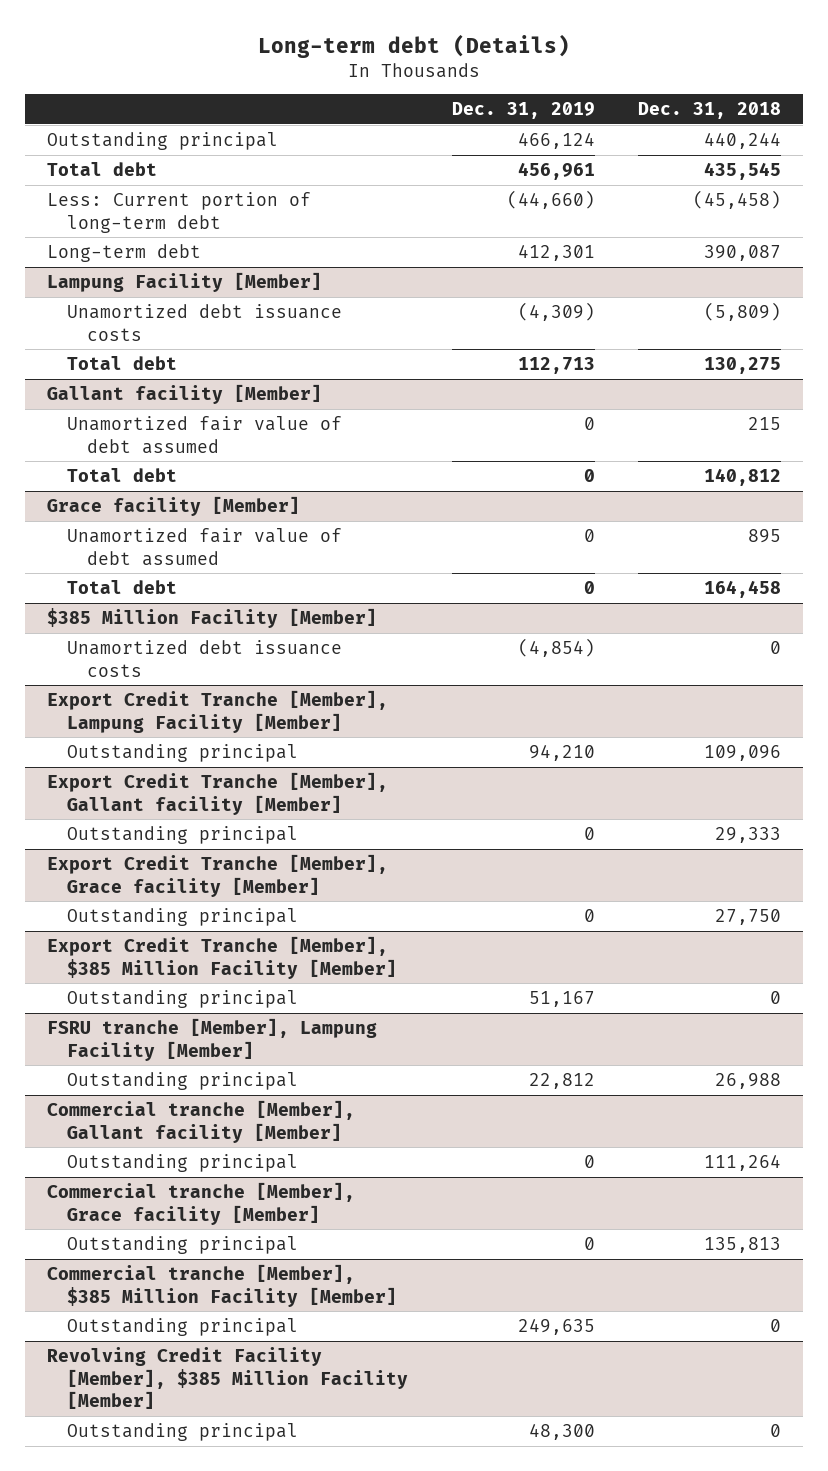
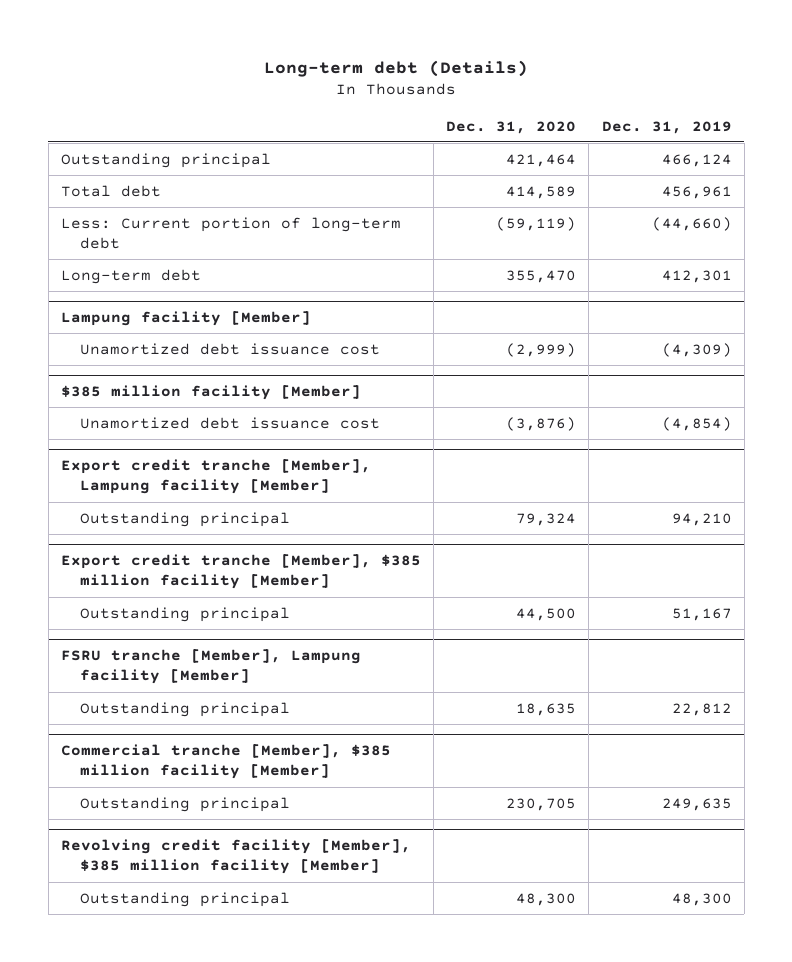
- | Dec. 31, 2019 | Dec. 31, 2018
+ | Dec. 31, 2020 | Dec. 31, 2019
- Lampung Facility [Member]
- Unamortized debt issuance costs | (4,309) | (5,809)
- Total debt | 112,713 | 130,275
- Gallant facility [Member]
- Unamortized fair value of debt assumed | 0 | 215
- Total debt | 0 | 140,812
- Grace facility [Member]
- Unamortized fair value of debt assumed | 0 | 895
- Total debt | 0 | 164,458
- $385 Million Facility [Member]
- Unamortized debt issuance costs | (4,854) | 0
- Export Credit Tranche [Member], Lampung Facility [Member]
+ Lampung facility [Member]
+ Unamortized debt issuance cost | (2,999) | (4,309)
+ $385 million facility [Member]
+ Unamortized debt issuance cost | (3,876) | (4,854)
+ Export credit tranche [Member], Lampung facility [Member]
- Export Credit Tranche [Member], Gallant facility [Member]
- Outstanding principal | 0 | 29,333
- Export Credit Tranche [Member], Grace facility [Member]
- Outstanding principal | 0 | 27,750
- Export Credit Tranche [Member], $385 Million Facility [Member]
+ Export credit tranche [Member], $385 million facility [Member]
- FSRU tranche [Member], Lampung Facility [Member]
+ FSRU tranche [Member], Lampung facility [Member]
- Commercial tranche [Member], Gallant facility [Member]
- Outstanding principal | 0 | 111,264
- Commercial tranche [Member], Grace facility [Member]
- Outstanding principal | 0 | 135,813
- Commercial tranche [Member], $385 Million Facility [Member]
+ Commercial tranche [Member], $385 million facility [Member]
- Revolving Credit Facility [Member], $385 Million Facility [Member]
+ Revolving credit facility [Member], $385 million facility [Member]

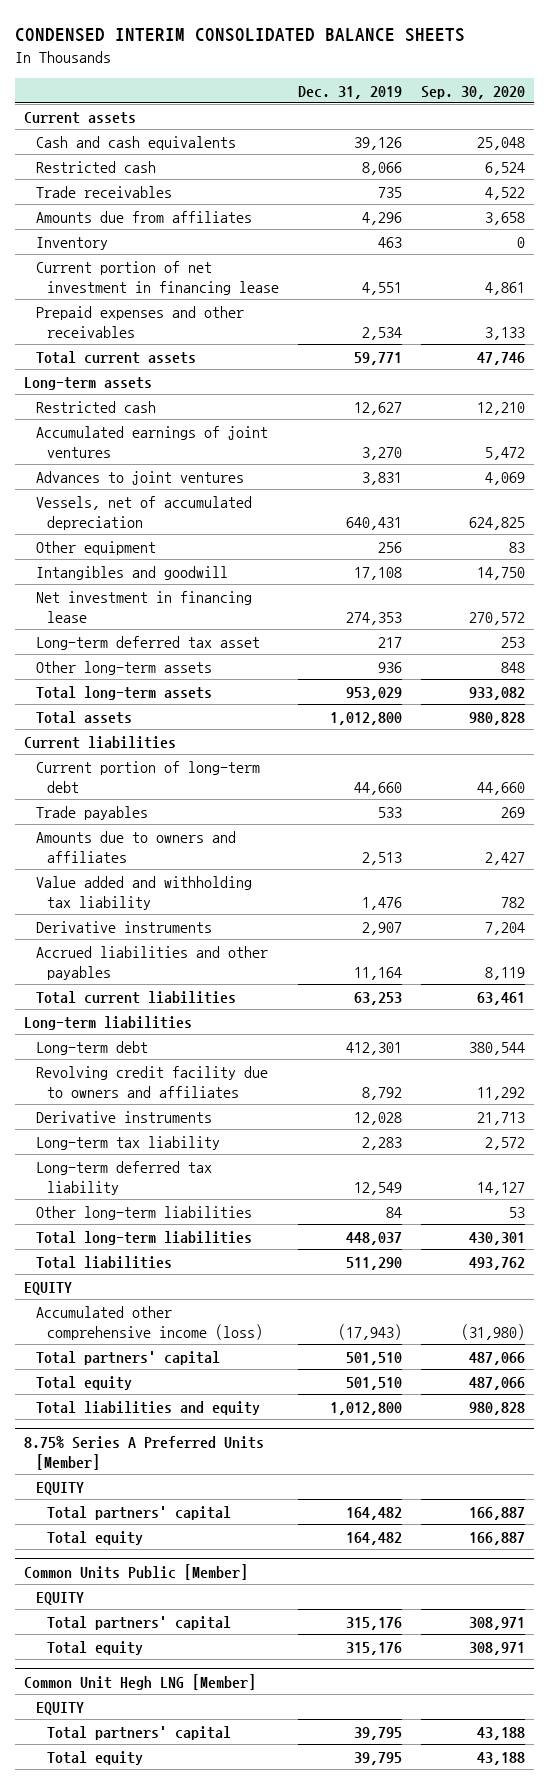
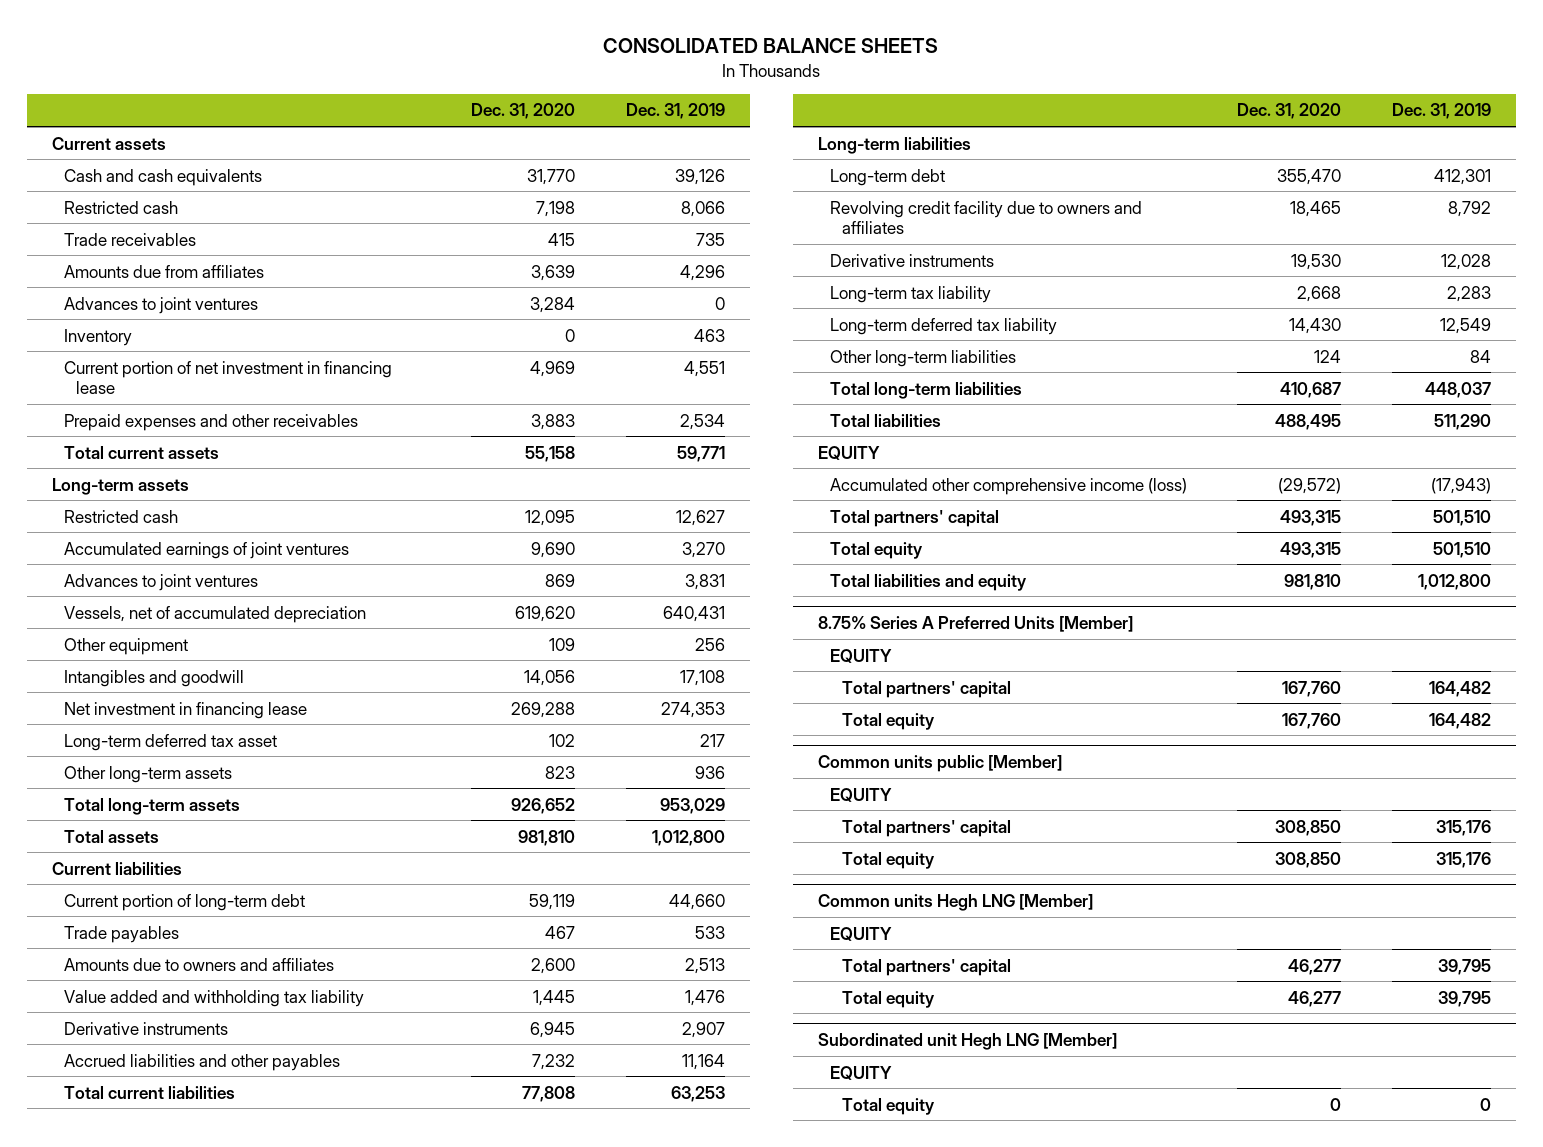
- CONDENSED INTERIM CONSOLIDATED BALANCE SHEETS
+ CONSOLIDATED BALANCE SHEETS
- | Dec. 31, 2019 | Sep. 30, 2020
+ | Dec. 31, 2020 | Dec. 31, 2019
+ Advances to joint ventures | 3,284 | 0
- Common Units Public [Member]
+ Common units public [Member]
- Common Unit Hegh LNG [Member]
+ Common units Hegh LNG [Member]
+ Subordinated unit Hegh LNG [Member]
+ EQUITY
+ Total equity | 0 | 0

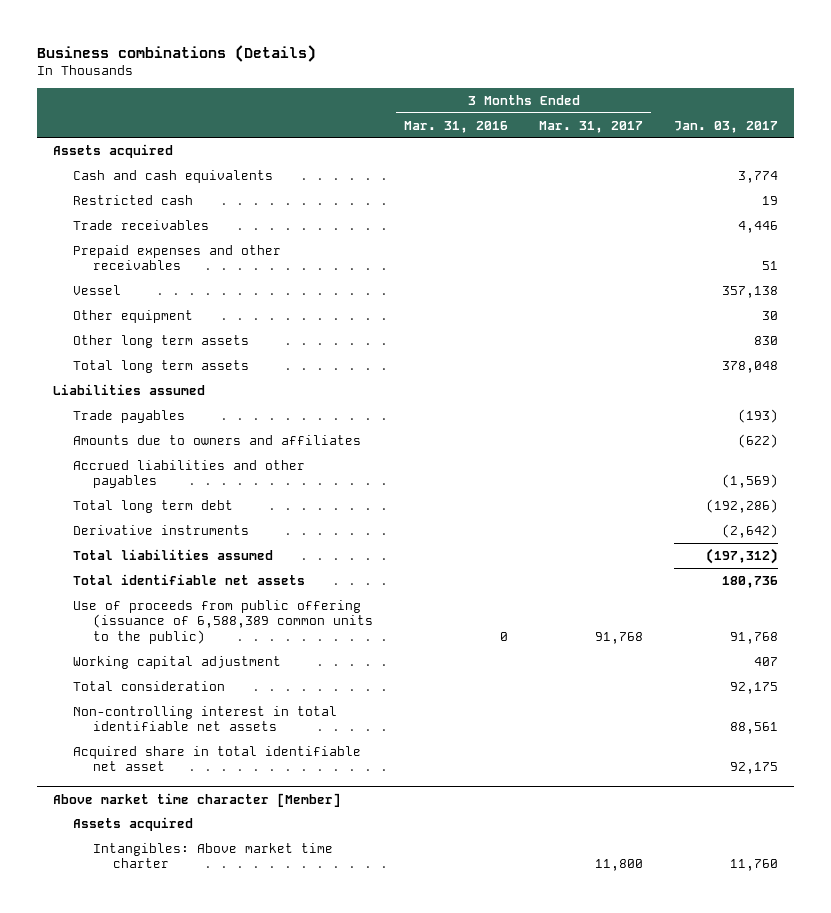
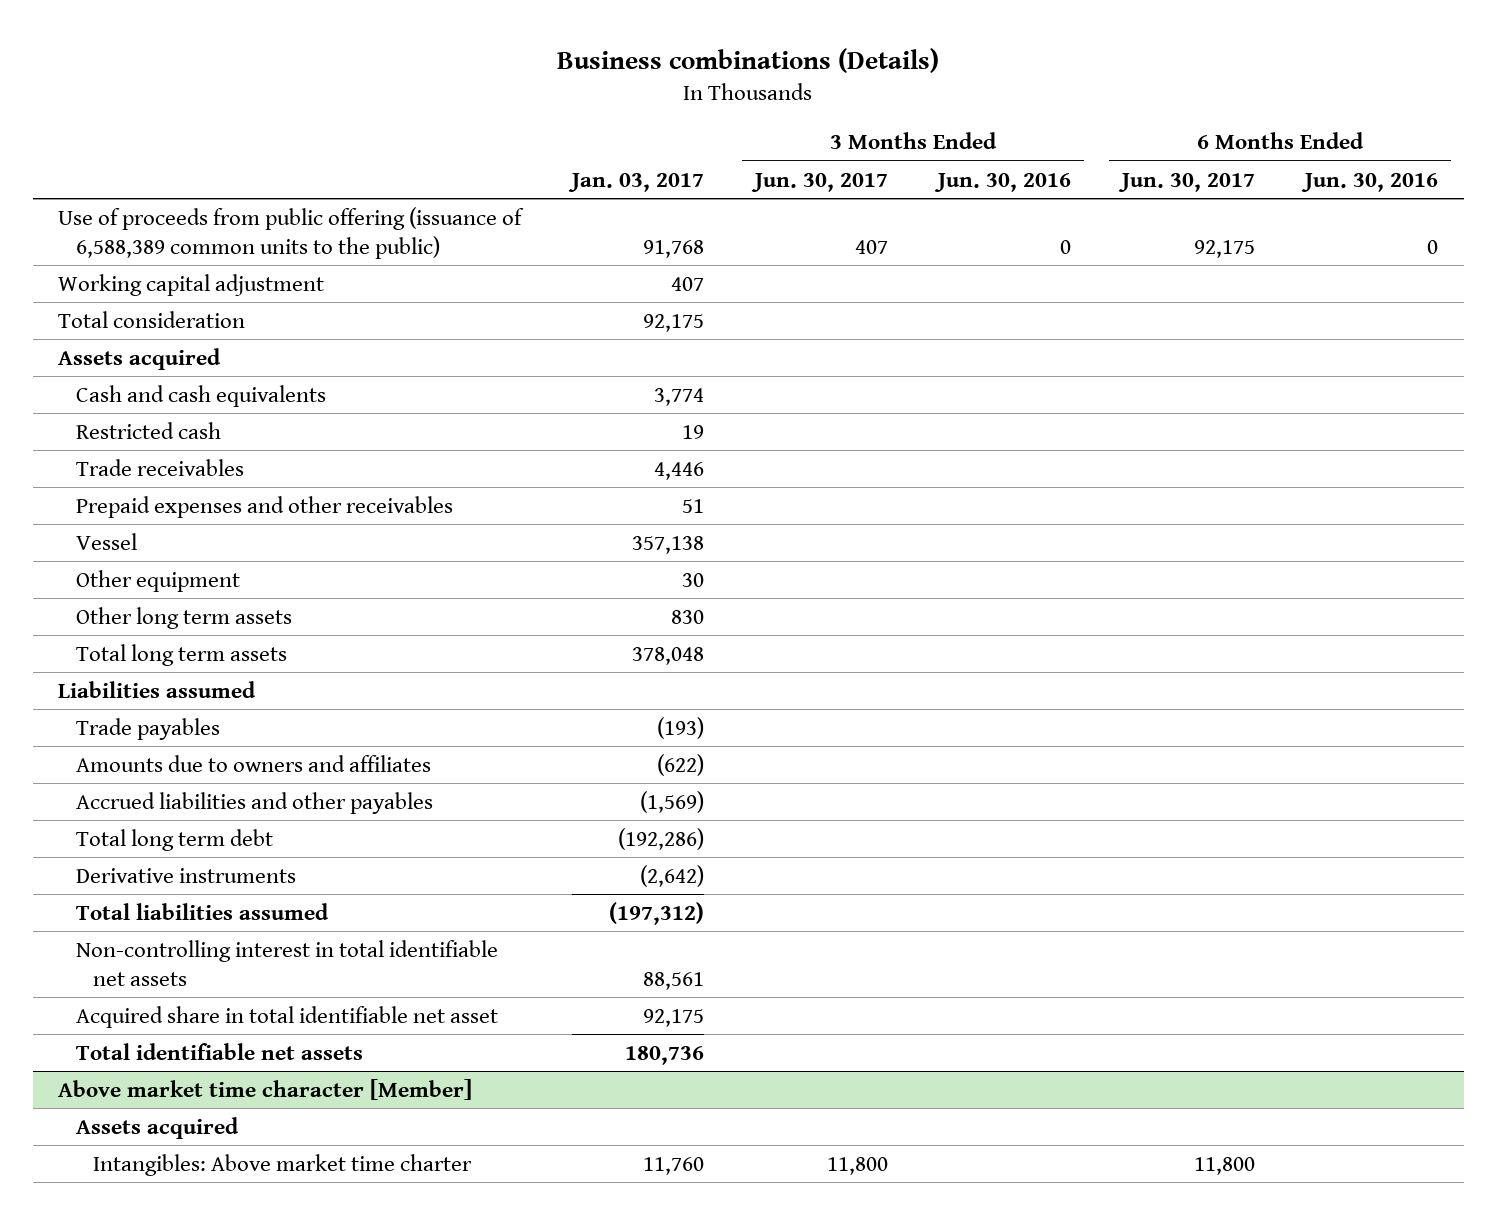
- | 3 Months Ended Mar. 31, 2016 | 3 Months Ended Mar. 31, 2017 | Jan. 03, 2017
+ | Jan. 03, 2017 | 3 Months Ended Jun. 30, 2017 | 3 Months Ended Jun. 30, 2016 | 6 Months Ended Jun. 30, 2017 | 6 Months Ended Jun. 30, 2016
moved up: Use of proceeds from public offering (issuance of 6,588,389 common units to the public) | 91,768 | 407 | 0 | 92,175 | 0
moved up: Working capital adjustment | 407 | | | |
moved up: Total consideration | 92,175 | | | |
moved down: Total identifiable net assets | 180,736 | | | |

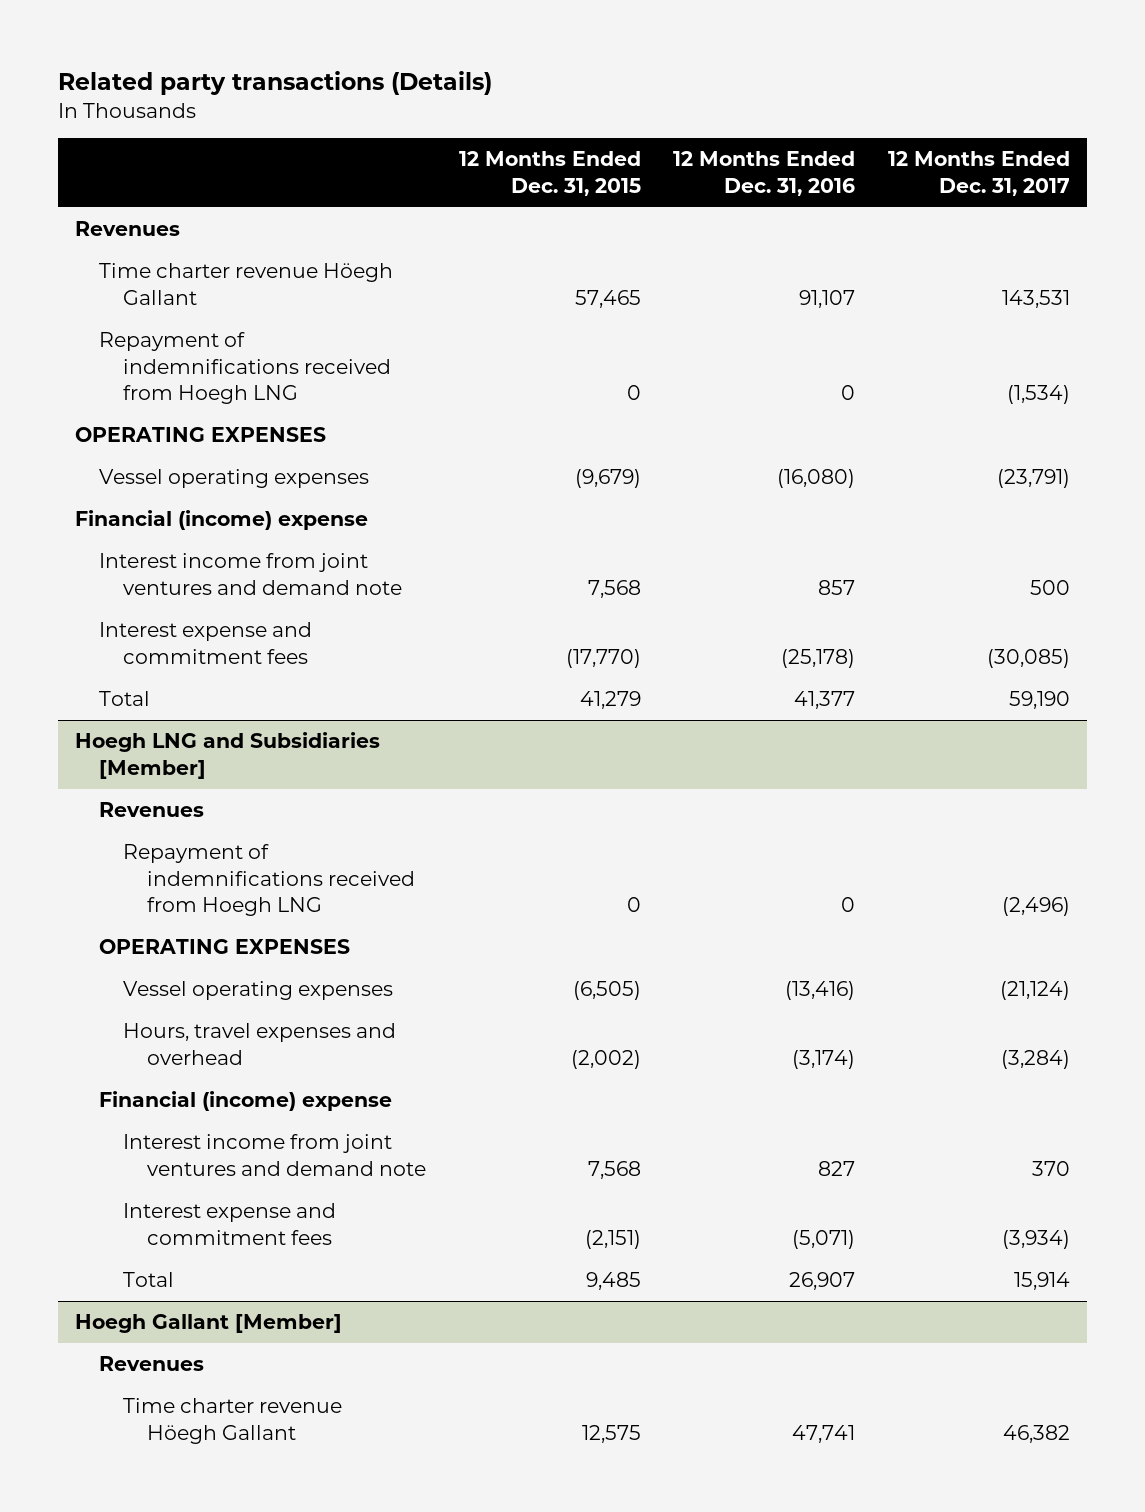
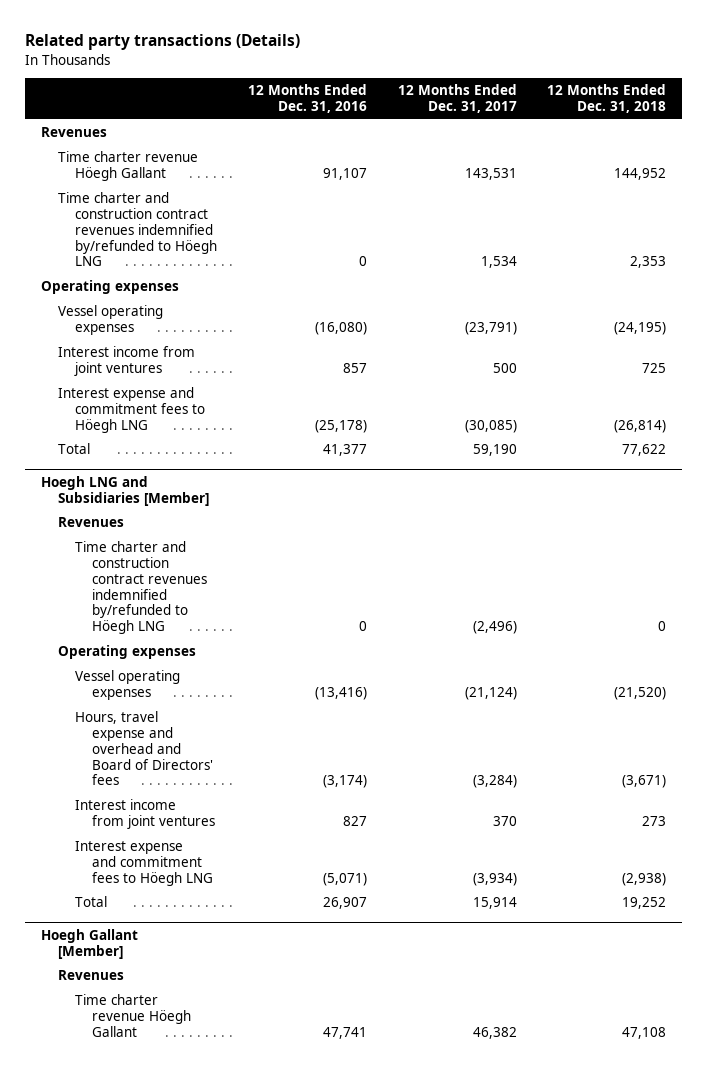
- | 12 Months Ended Dec. 31, 2015 | 12 Months Ended Dec. 31, 2016 | 12 Months Ended Dec. 31, 2017
+ | 12 Months Ended Dec. 31, 2016 | 12 Months Ended Dec. 31, 2017 | 12 Months Ended Dec. 31, 2018
- Repayment of indemnifications received from Hoegh LNG | 0 | 0 | (1,534)
- OPERATING EXPENSES
+ Time charter and construction contract revenues indemnified by/refunded to Höegh LNG | 0 | 1,534 | 2,353
+ Operating expenses
- Financial (income) expense
- Interest income from joint ventures and demand note | 7,568 | 857 | 500
- Interest expense and commitment fees | (17,770) | (25,178) | (30,085)
+ Interest income from joint ventures | 857 | 500 | 725
+ Interest expense and commitment fees to Höegh LNG | (25,178) | (30,085) | (26,814)
@ Hoegh LNG and Subsidiaries [Member]
- Repayment of indemnifications received from Hoegh LNG | 0 | 0 | (2,496)
- OPERATING EXPENSES
+ Time charter and construction contract revenues indemnified by/refunded to Höegh LNG | 0 | (2,496) | 0
+ Operating expenses
- Hours, travel expenses and overhead | (2,002) | (3,174) | (3,284)
- Financial (income) expense
- Interest income from joint ventures and demand note | 7,568 | 827 | 370
- Interest expense and commitment fees | (2,151) | (5,071) | (3,934)
+ Hours, travel expense and overhead and Board of Directors' fees | (3,174) | (3,284) | (3,671)
+ Interest income from joint ventures | 827 | 370 | 273
+ Interest expense and commitment fees to Höegh LNG | (5,071) | (3,934) | (2,938)

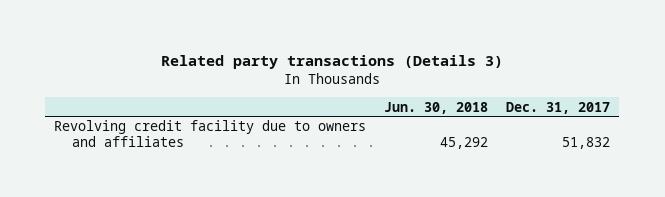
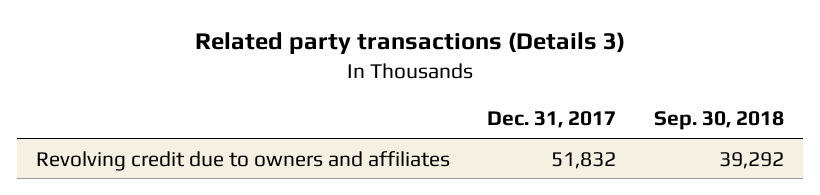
- | Jun. 30, 2018 | Dec. 31, 2017
+ | Dec. 31, 2017 | Sep. 30, 2018
- Revolving credit facility due to owners and affiliates | 45,292 | 51,832
+ Revolving credit due to owners and affiliates | 51,832 | 39,292

